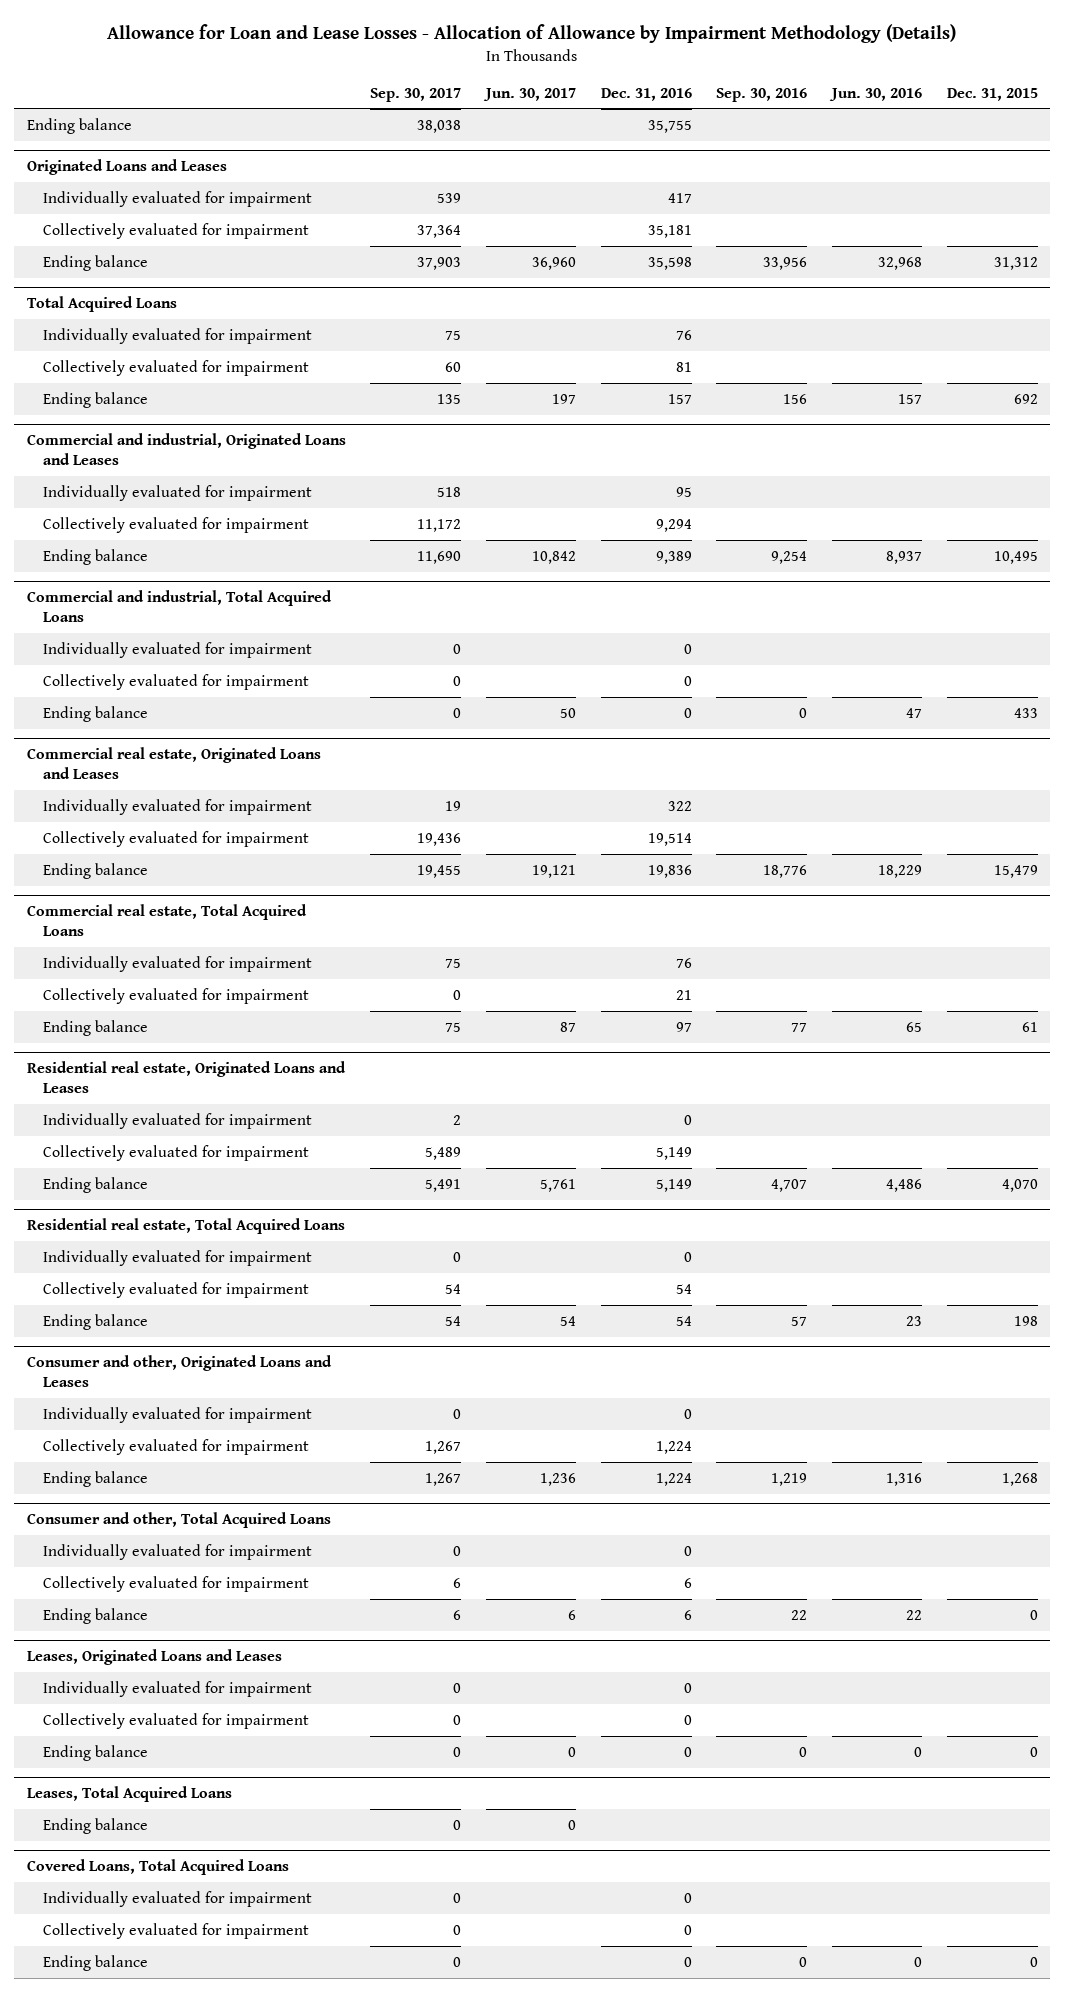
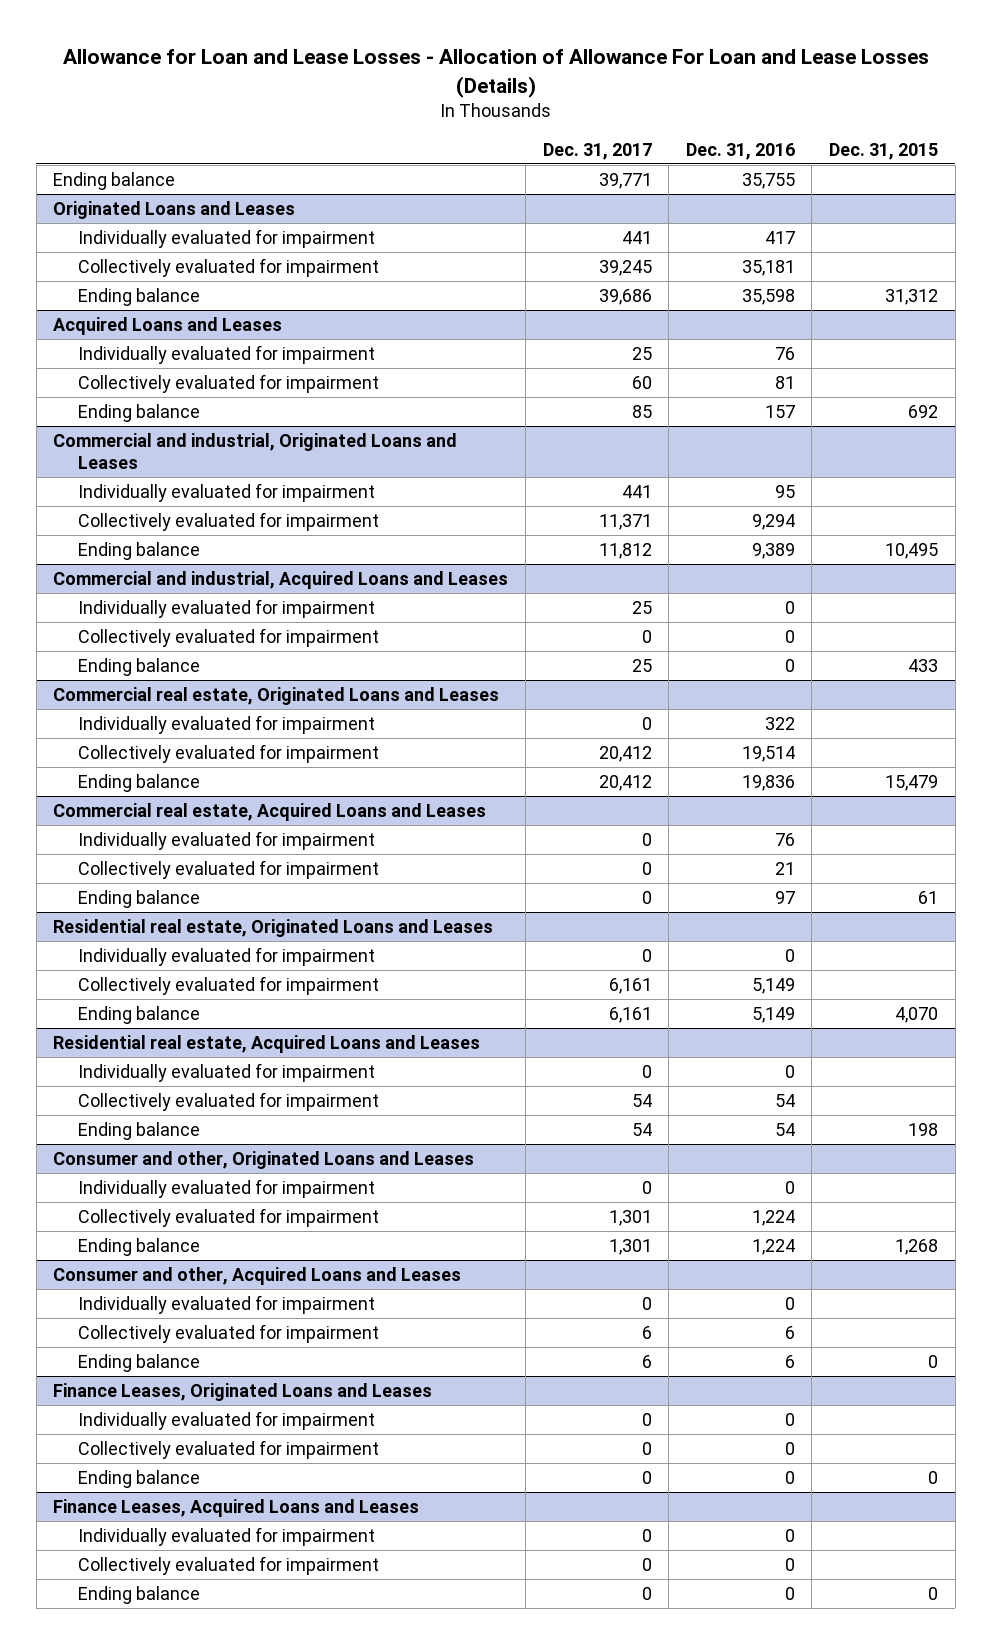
- Allowance for Loan and Lease Losses - Allocation of Allowance by Impairment Methodology (Details)
+ Allowance for Loan and Lease Losses - Allocation of Allowance For Loan and Lease Losses (Details)
- | Sep. 30, 2017 | Jun. 30, 2017 | Dec. 31, 2016 | Sep. 30, 2016 | Jun. 30, 2016 | Dec. 31, 2015
+ | Dec. 31, 2017 | Dec. 31, 2016 | Dec. 31, 2015
- Total Acquired Loans
+ Acquired Loans and Leases
- Commercial and industrial, Total Acquired Loans
+ Commercial and industrial, Acquired Loans and Leases
- Commercial real estate, Total Acquired Loans
+ Commercial real estate, Acquired Loans and Leases
- Residential real estate, Total Acquired Loans
+ Residential real estate, Acquired Loans and Leases
- Consumer and other, Total Acquired Loans
+ Consumer and other, Acquired Loans and Leases
- Leases, Originated Loans and Leases
+ Finance Leases, Originated Loans and Leases
- Leases, Total Acquired Loans
- Ending balance | 0 | 0 | | | |
- Covered Loans, Total Acquired Loans
+ Finance Leases, Acquired Loans and Leases

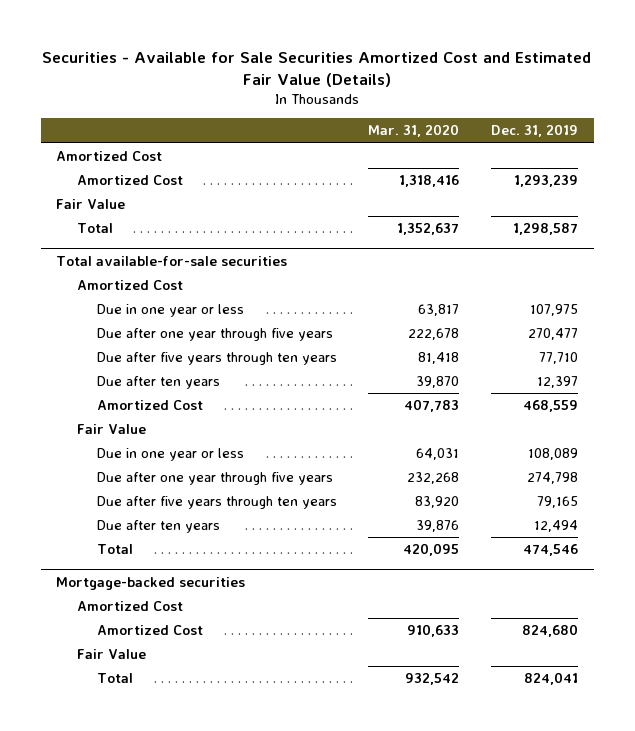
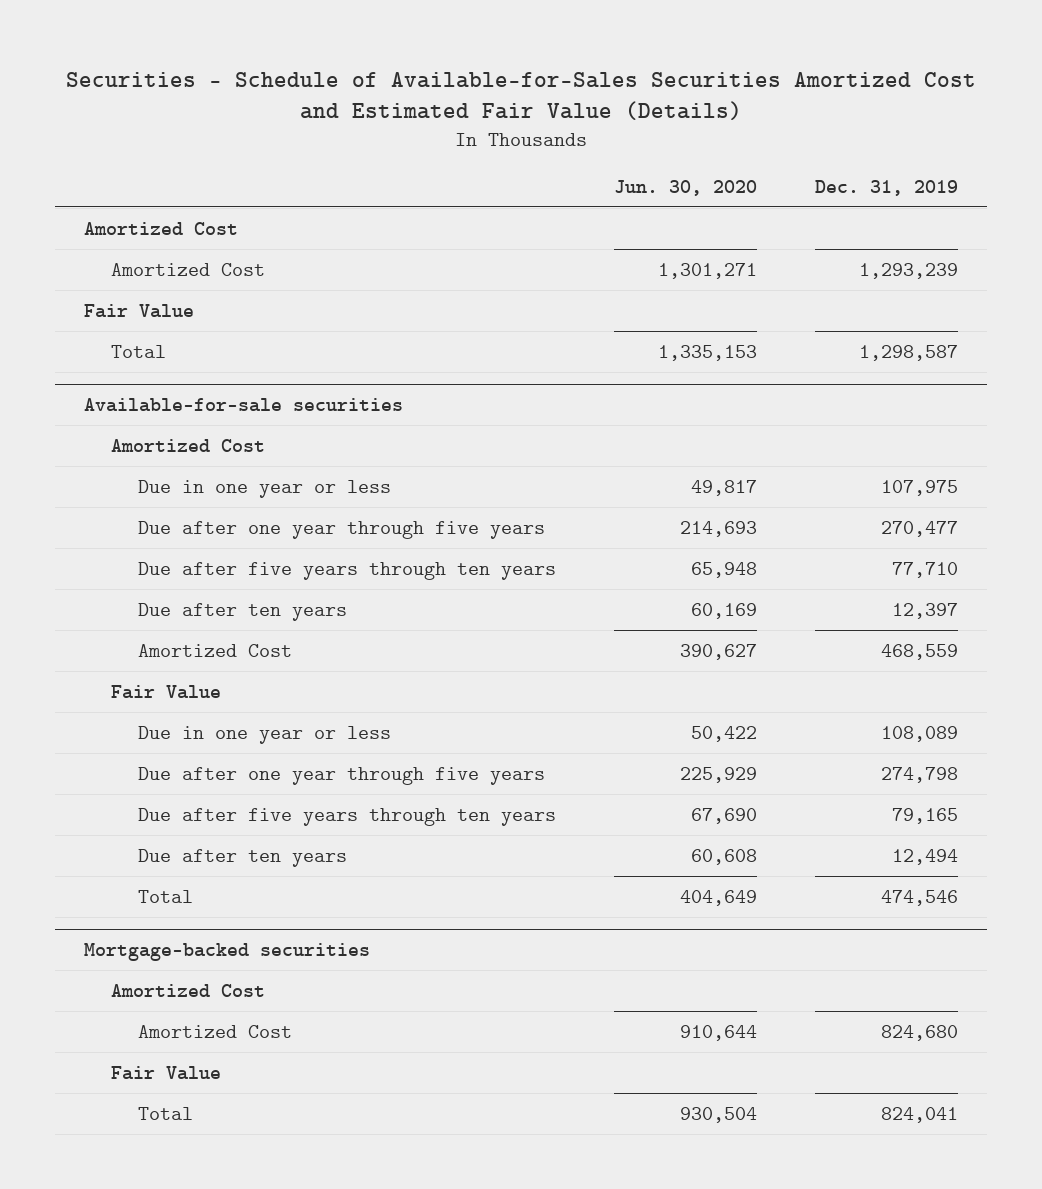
- Securities - Available for Sale Securities Amortized Cost and Estimated Fair Value (Details)
+ Securities - Schedule of Available-for-Sales Securities Amortized Cost and Estimated Fair Value (Details)
- | Mar. 31, 2020 | Dec. 31, 2019
+ | Jun. 30, 2020 | Dec. 31, 2019
- Total available-for-sale securities
+ Available-for-sale securities

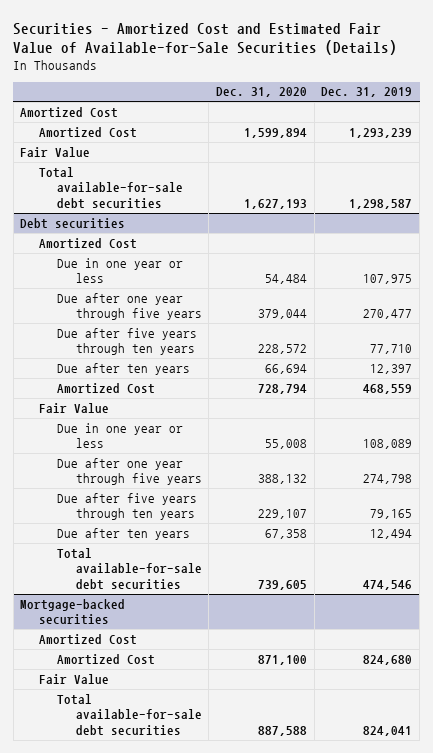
- Securities - Schedule of Available-for-Sales Securities Amortized Cost and Estimated Fair Value (Details)
+ Securities - Amortized Cost and Estimated Fair Value of Available-for-Sale Securities (Details)
- | Jun. 30, 2020 | Dec. 31, 2019
+ | Dec. 31, 2020 | Dec. 31, 2019
- Total | 1,335,153 | 1,298,587
- Available-for-sale securities
+ Total available-for-sale debt securities | 1,627,193 | 1,298,587
+ Debt securities
- Total | 404,649 | 474,546
+ Total available-for-sale debt securities | 739,605 | 474,546
@ Mortgage-backed securities
- Total | 930,504 | 824,041
+ Total available-for-sale debt securities | 887,588 | 824,041

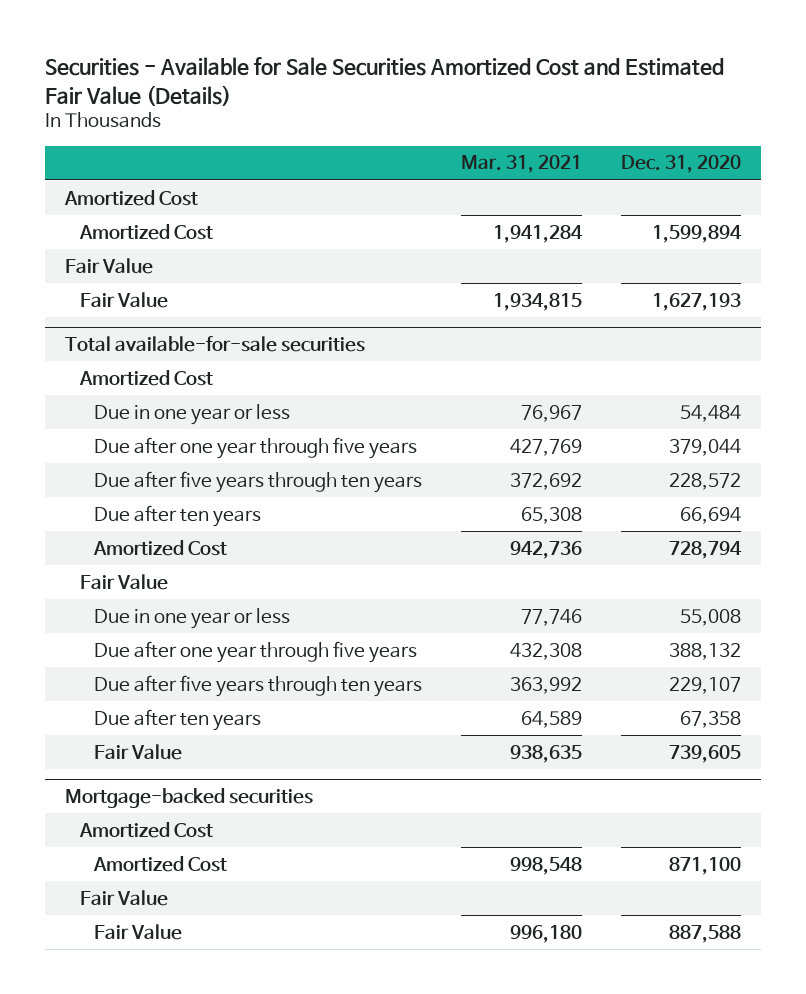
- Securities - Amortized Cost and Estimated Fair Value of Available-for-Sale Securities (Details)
+ Securities - Available for Sale Securities Amortized Cost and Estimated Fair Value (Details)
- | Dec. 31, 2020 | Dec. 31, 2019
+ | Mar. 31, 2021 | Dec. 31, 2020
- Total available-for-sale debt securities | 1,627,193 | 1,298,587
- Debt securities
+ Fair Value | 1,934,815 | 1,627,193
+ Total available-for-sale securities
- Total available-for-sale debt securities | 739,605 | 474,546
+ Fair Value | 938,635 | 739,605
@ Mortgage-backed securities
- Total available-for-sale debt securities | 887,588 | 824,041
+ Fair Value | 996,180 | 887,588

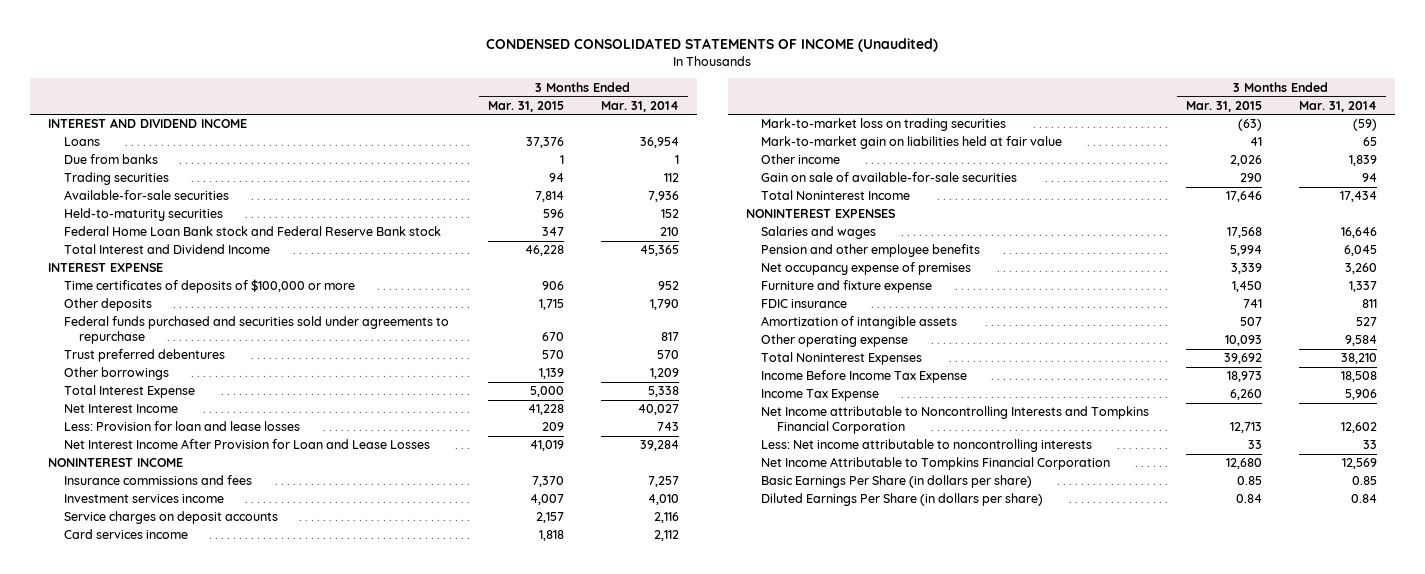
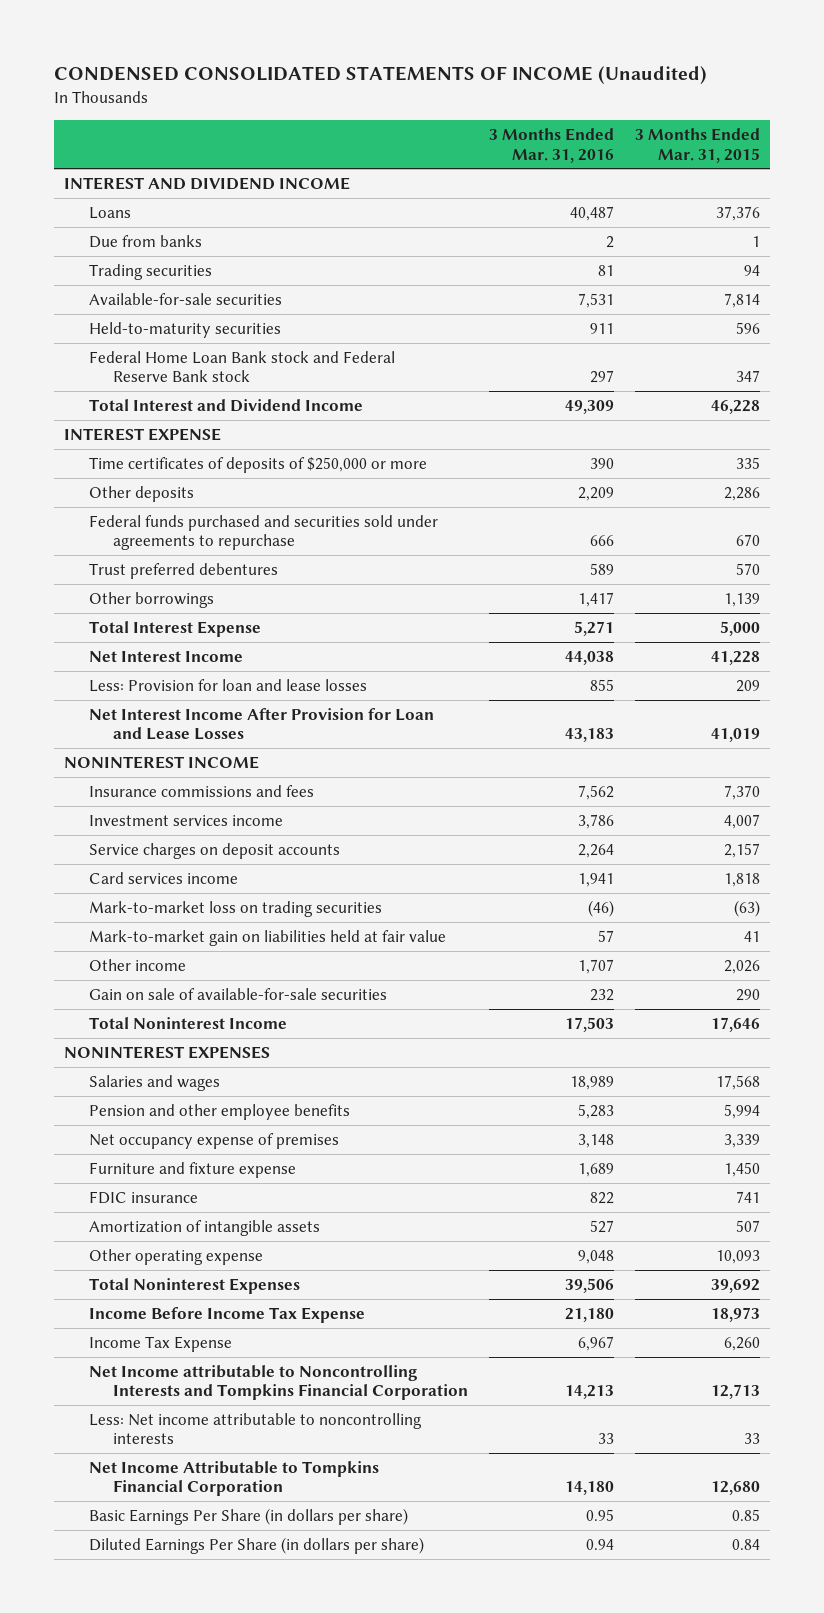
- | 3 Months Ended Mar. 31, 2015 | 3 Months Ended Mar. 31, 2014
+ | 3 Months Ended Mar. 31, 2016 | 3 Months Ended Mar. 31, 2015
- Time certificates of deposits of $100,000 or more | 906 | 952
- Other deposits | 1,715 | 1,790
+ Time certificates of deposits of $250,000 or more | 390 | 335
+ Other deposits | 2,209 | 2,286

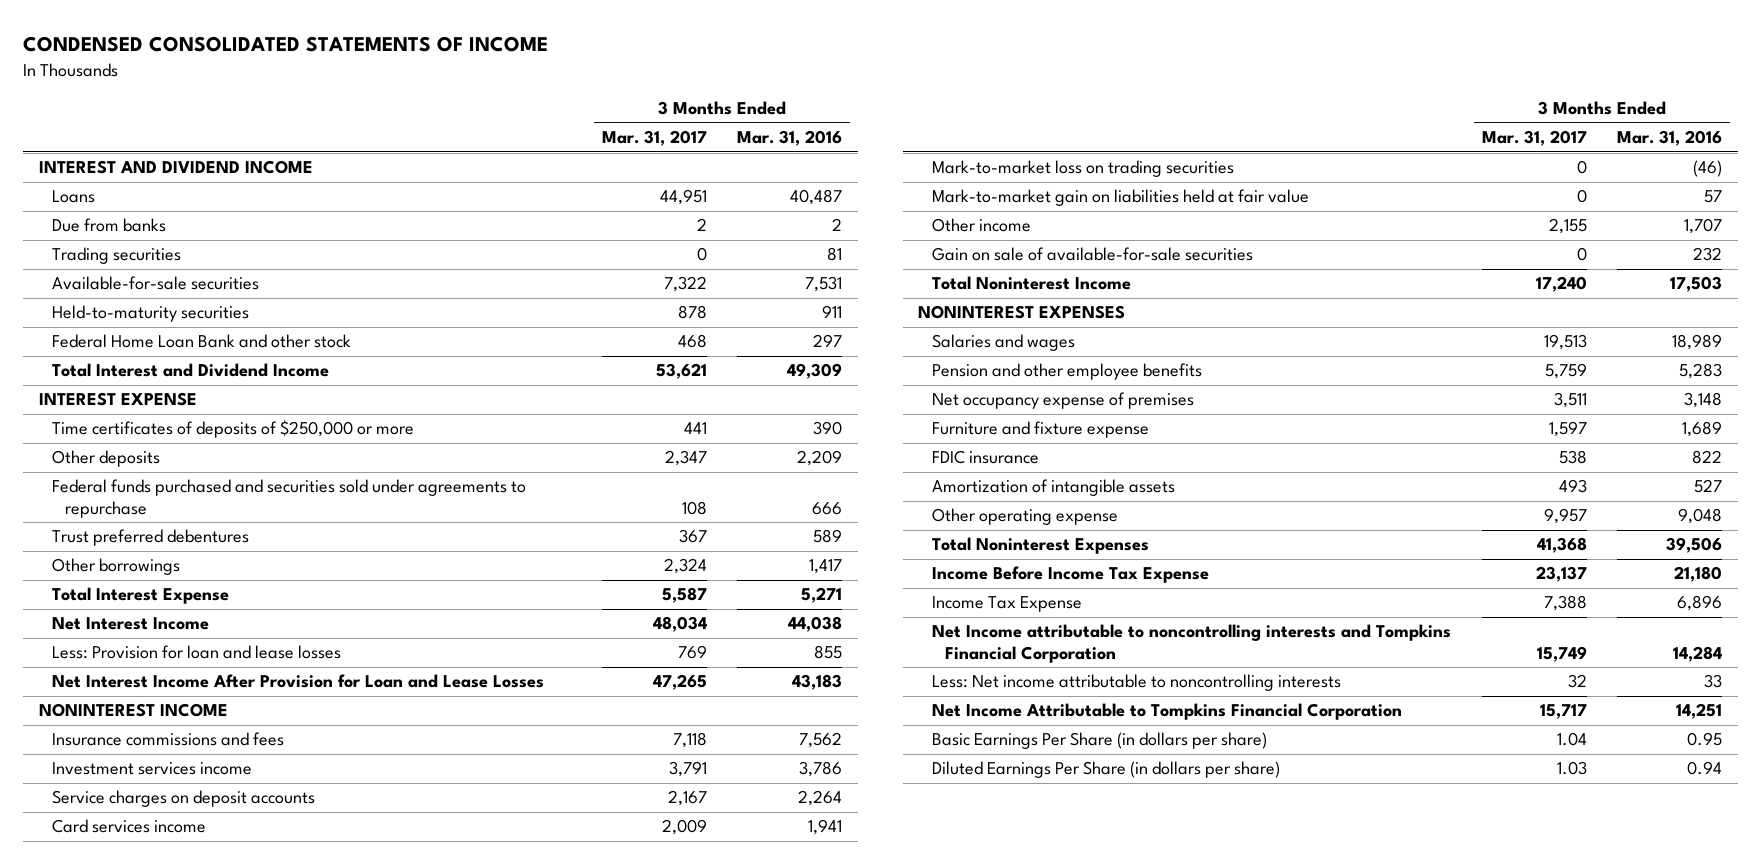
- CONDENSED CONSOLIDATED STATEMENTS OF INCOME (Unaudited)
+ CONDENSED CONSOLIDATED STATEMENTS OF INCOME
- | 3 Months Ended Mar. 31, 2016 | 3 Months Ended Mar. 31, 2015
+ | 3 Months Ended Mar. 31, 2017 | 3 Months Ended Mar. 31, 2016
- Federal Home Loan Bank stock and Federal Reserve Bank stock | 297 | 347
+ Federal Home Loan Bank and other stock | 468 | 297
- Income Tax Expense | 6,967 | 6,260
- Net Income attributable to Noncontrolling Interests and Tompkins Financial Corporation | 14,213 | 12,713
+ Income Tax Expense | 7,388 | 6,896
+ Net Income attributable to noncontrolling interests and Tompkins Financial Corporation | 15,749 | 14,284
- Net Income Attributable to Tompkins Financial Corporation | 14,180 | 12,680
+ Net Income Attributable to Tompkins Financial Corporation | 15,717 | 14,251

